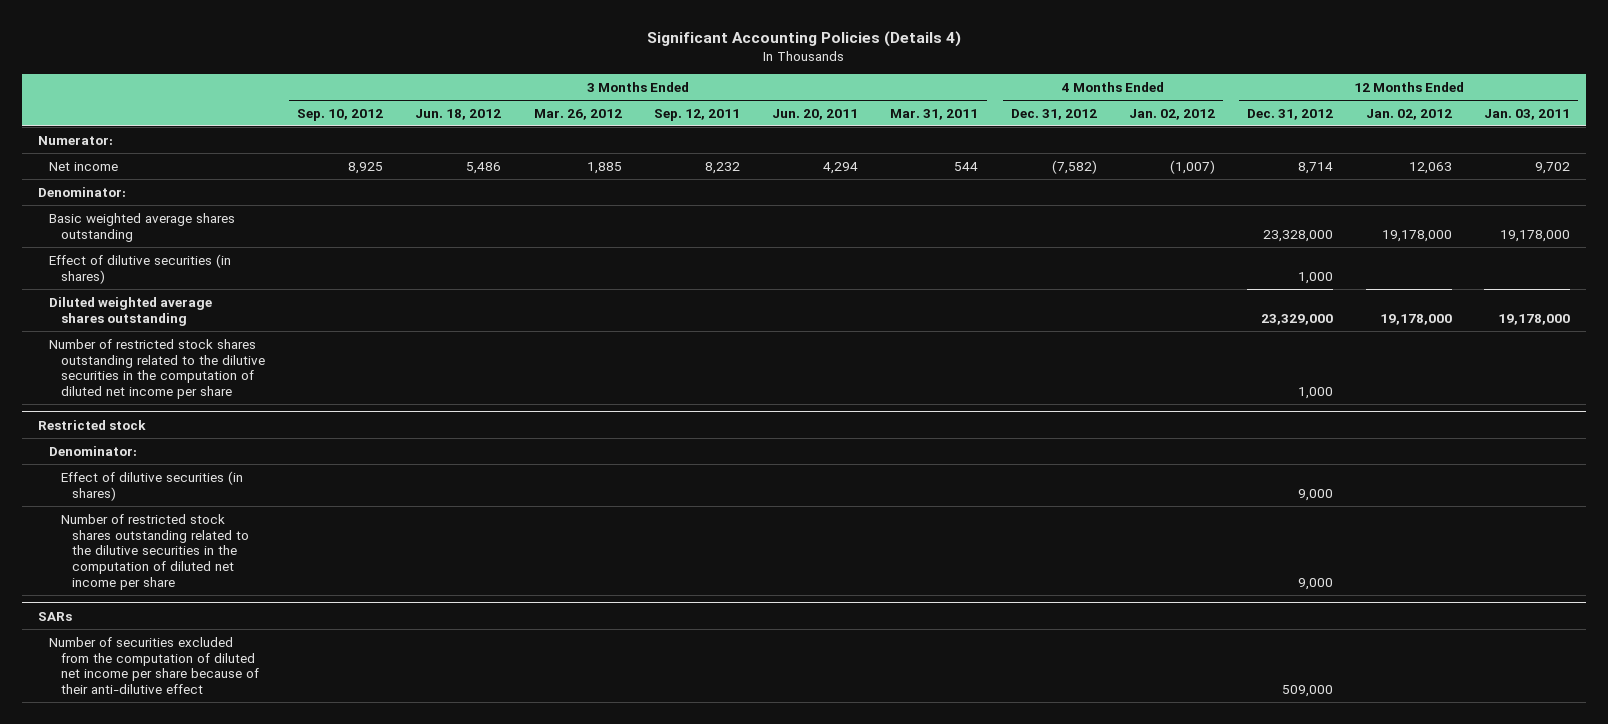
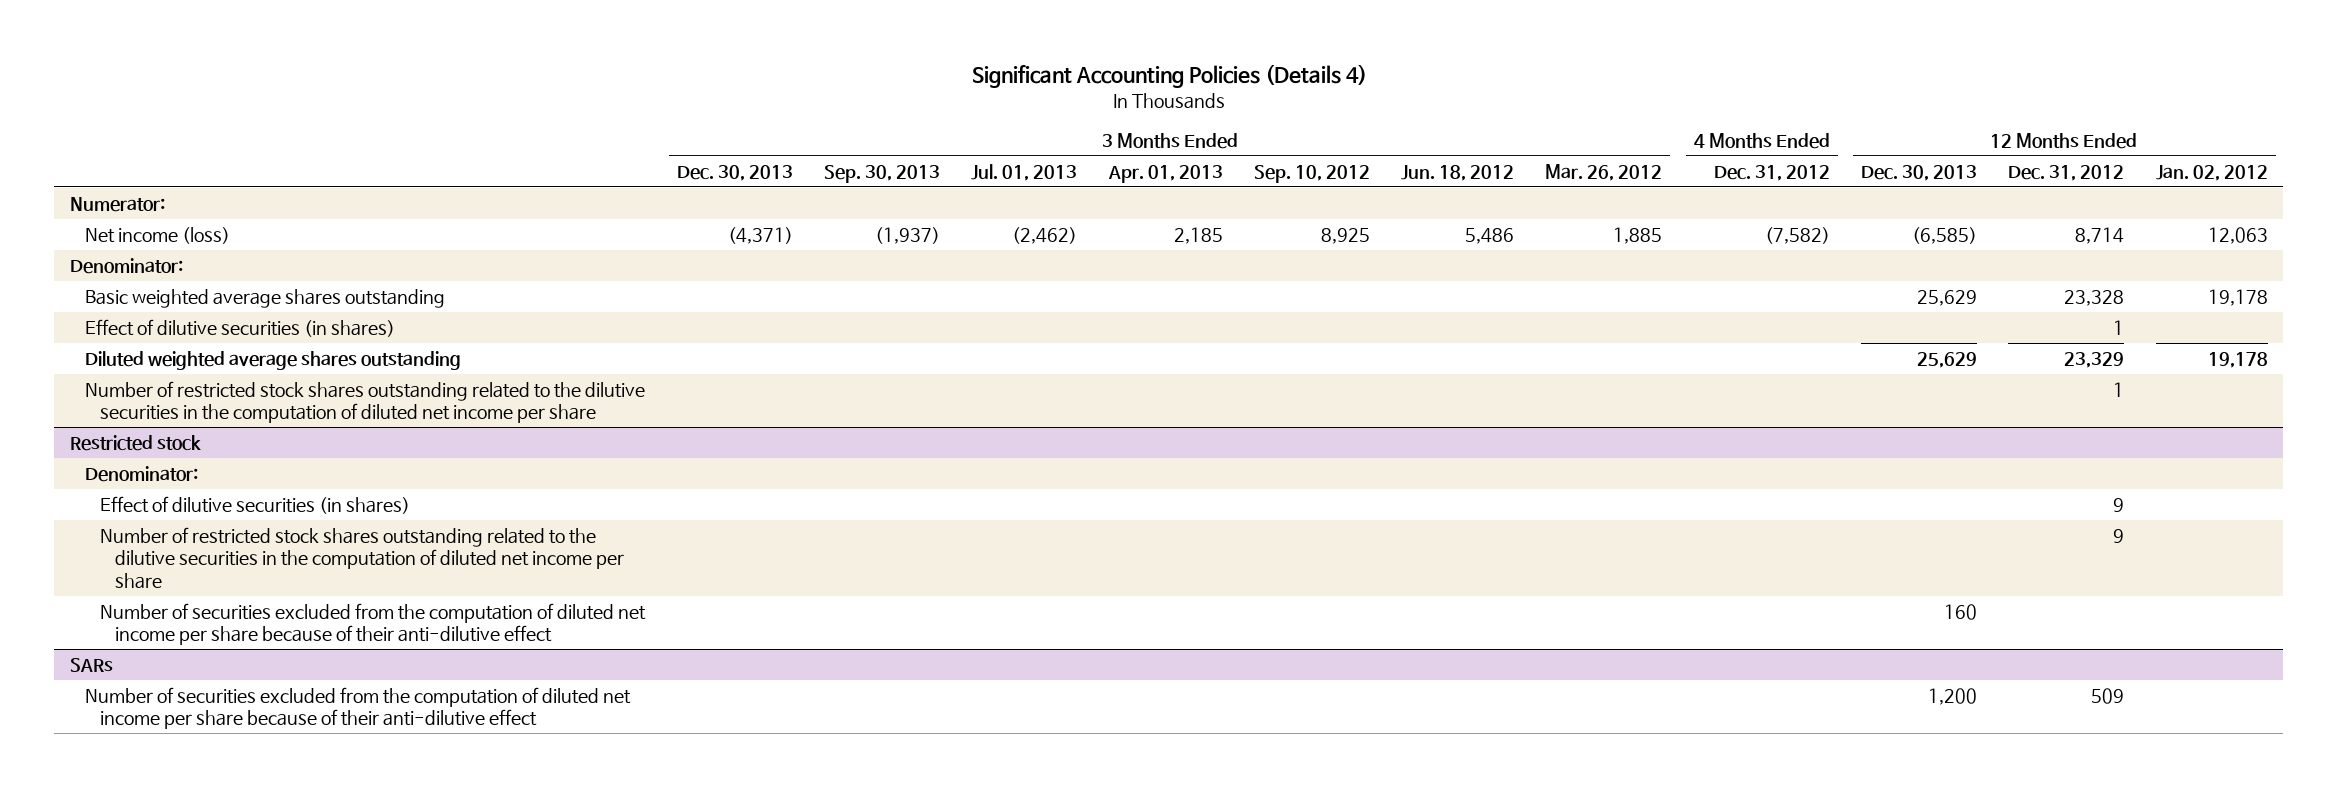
- | 3 Months Ended Sep. 10, 2012 | 3 Months Ended Jun. 18, 2012 | 3 Months Ended Mar. 26, 2012 | 3 Months Ended Sep. 12, 2011 | 3 Months Ended Jun. 20, 2011 | 3 Months Ended Mar. 31, 2011 | 4 Months Ended Dec. 31, 2012 | 4 Months Ended Jan. 02, 2012 | 12 Months Ended Dec. 31, 2012 | 12 Months Ended Jan. 02, 2012 | 12 Months Ended Jan. 03, 2011
+ | 3 Months Ended Dec. 30, 2013 | 3 Months Ended Sep. 30, 2013 | 3 Months Ended Jul. 01, 2013 | 3 Months Ended Apr. 01, 2013 | 3 Months Ended Sep. 10, 2012 | 3 Months Ended Jun. 18, 2012 | 3 Months Ended Mar. 26, 2012 | 4 Months Ended Dec. 31, 2012 | 12 Months Ended Dec. 30, 2013 | 12 Months Ended Dec. 31, 2012 | 12 Months Ended Jan. 02, 2012
- Net income | 8,925 | 5,486 | 1,885 | 8,232 | 4,294 | 544 | (7,582) | (1,007) | 8,714 | 12,063 | 9,702
+ Net income (loss) | (4,371) | (1,937) | (2,462) | 2,185 | 8,925 | 5,486 | 1,885 | (7,582) | (6,585) | 8,714 | 12,063
- Basic weighted average shares outstanding | | | | | | | | | 23,328,000 | 19,178,000 | 19,178,000
- Effect of dilutive securities (in shares) | | | | | | | | | 1,000 | |
- Diluted weighted average shares outstanding | | | | | | | | | 23,329,000 | 19,178,000 | 19,178,000
- Number of restricted stock shares outstanding related to the dilutive securities in the computation of diluted net income per share | | | | | | | | | 1,000 | |
+ Basic weighted average shares outstanding | | | | | | | | | 25,629 | 23,328 | 19,178
+ Effect of dilutive securities (in shares) | | | | | | | | | | 1 |
+ Diluted weighted average shares outstanding | | | | | | | | | 25,629 | 23,329 | 19,178
+ Number of restricted stock shares outstanding related to the dilutive securities in the computation of diluted net income per share | | | | | | | | | | 1 |
@ Restricted stock
- Effect of dilutive securities (in shares) | | | | | | | | | 9,000 | |
- Number of restricted stock shares outstanding related to the dilutive securities in the computation of diluted net income per share | | | | | | | | | 9,000 | |
+ Effect of dilutive securities (in shares) | | | | | | | | | | 9 |
+ Number of restricted stock shares outstanding related to the dilutive securities in the computation of diluted net income per share | | | | | | | | | | 9 |
+ Number of securities excluded from the computation of diluted net income per share because of their anti-dilutive effect | | | | | | | | | 160 | |
@ SARs
- Number of securities excluded from the computation of diluted net income per share because of their anti-dilutive effect | | | | | | | | | 509,000 | |
+ Number of securities excluded from the computation of diluted net income per share because of their anti-dilutive effect | | | | | | | | | 1,200 | 509 |

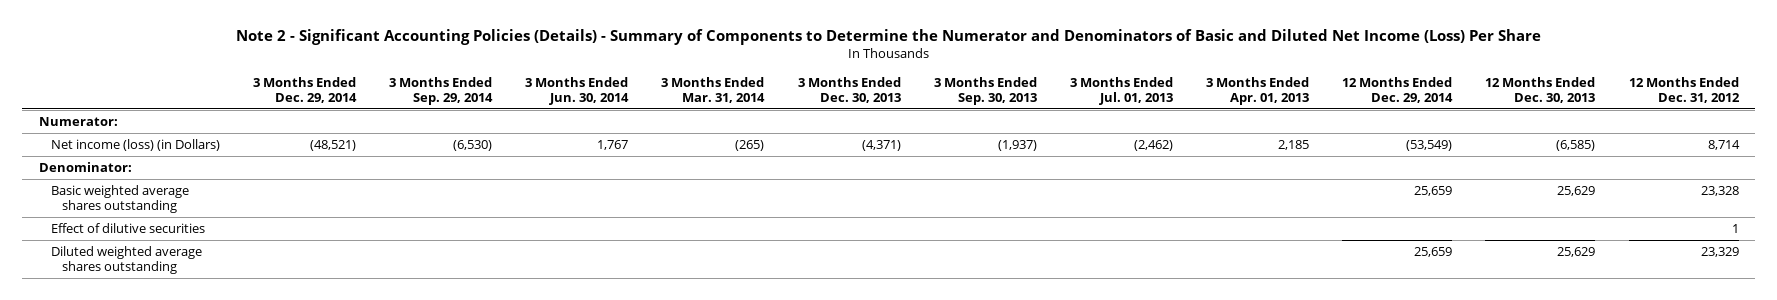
- Significant Accounting Policies (Details 4)
+ Note 2 - Significant Accounting Policies (Details) - Summary of Components to Determine the Numerator and Denominators of Basic and Diluted Net Income (Loss) Per Share
- | 3 Months Ended Dec. 30, 2013 | 3 Months Ended Sep. 30, 2013 | 3 Months Ended Jul. 01, 2013 | 3 Months Ended Apr. 01, 2013 | 3 Months Ended Sep. 10, 2012 | 3 Months Ended Jun. 18, 2012 | 3 Months Ended Mar. 26, 2012 | 4 Months Ended Dec. 31, 2012 | 12 Months Ended Dec. 30, 2013 | 12 Months Ended Dec. 31, 2012 | 12 Months Ended Jan. 02, 2012
+ | 3 Months Ended Dec. 29, 2014 | 3 Months Ended Sep. 29, 2014 | 3 Months Ended Jun. 30, 2014 | 3 Months Ended Mar. 31, 2014 | 3 Months Ended Dec. 30, 2013 | 3 Months Ended Sep. 30, 2013 | 3 Months Ended Jul. 01, 2013 | 3 Months Ended Apr. 01, 2013 | 12 Months Ended Dec. 29, 2014 | 12 Months Ended Dec. 30, 2013 | 12 Months Ended Dec. 31, 2012
- Net income (loss) | (4,371) | (1,937) | (2,462) | 2,185 | 8,925 | 5,486 | 1,885 | (7,582) | (6,585) | 8,714 | 12,063
+ Net income (loss) (in Dollars) | (48,521) | (6,530) | 1,767 | (265) | (4,371) | (1,937) | (2,462) | 2,185 | (53,549) | (6,585) | 8,714
- Effect of dilutive securities (in shares) | | | | | | | | | | 1 |
+ Effect of dilutive securities | | | | | | | | | | | 1
- Number of restricted stock shares outstanding related to the dilutive securities in the computation of diluted net income per share | | | | | | | | | | 1 |
- Restricted stock
- Denominator:
- Effect of dilutive securities (in shares) | | | | | | | | | | 9 |
- Number of restricted stock shares outstanding related to the dilutive securities in the computation of diluted net income per share | | | | | | | | | | 9 |
- Number of securities excluded from the computation of diluted net income per share because of their anti-dilutive effect | | | | | | | | | 160 | |
- SARs
- Number of securities excluded from the computation of diluted net income per share because of their anti-dilutive effect | | | | | | | | | 1,200 | 509 |

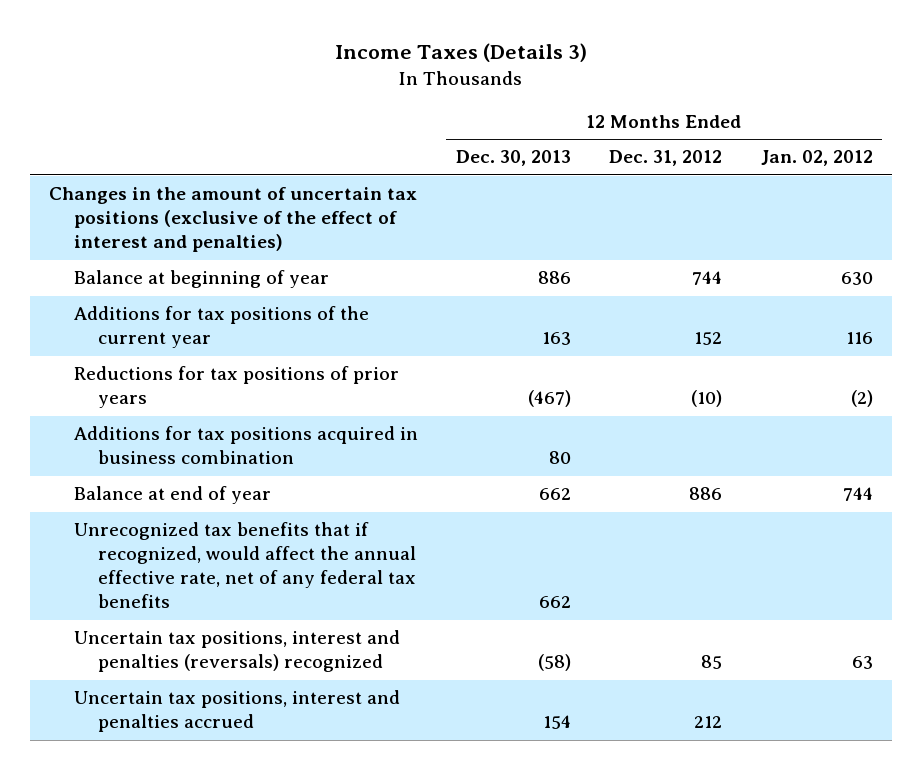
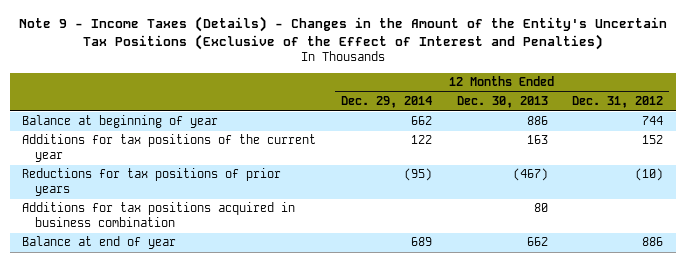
- Income Taxes (Details 3)
+ Note 9 - Income Taxes (Details) - Changes in the Amount of the Entity's Uncertain Tax Positions (Exclusive of the Effect of Interest and Penalties)
- | 12 Months Ended Dec. 30, 2013 | 12 Months Ended Dec. 31, 2012 | 12 Months Ended Jan. 02, 2012
+ | 12 Months Ended Dec. 29, 2014 | 12 Months Ended Dec. 30, 2013 | 12 Months Ended Dec. 31, 2012
- Changes in the amount of uncertain tax positions (exclusive of the effect of interest and penalties)
- Unrecognized tax benefits that if recognized, would affect the annual effective rate, net of any federal tax benefits | 662 | |
- Uncertain tax positions, interest and penalties (reversals) recognized | (58) | 85 | 63
- Uncertain tax positions, interest and penalties accrued | 154 | 212 |

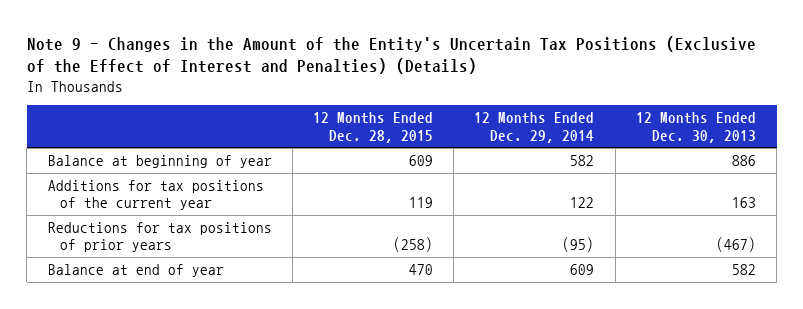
- Note 9 - Income Taxes (Details) - Changes in the Amount of the Entity's Uncertain Tax Positions (Exclusive of the Effect of Interest and Penalties)
+ Note 9 - Changes in the Amount of the Entity's Uncertain Tax Positions (Exclusive of the Effect of Interest and Penalties) (Details)
- | 12 Months Ended Dec. 29, 2014 | 12 Months Ended Dec. 30, 2013 | 12 Months Ended Dec. 31, 2012
+ | 12 Months Ended Dec. 28, 2015 | 12 Months Ended Dec. 29, 2014 | 12 Months Ended Dec. 30, 2013
- Balance at beginning of year | 662 | 886 | 744
+ Balance at beginning of year | 609 | 582 | 886
- Additions for tax positions acquired in business combination | | 80 |
- Balance at end of year | 689 | 662 | 886
+ Balance at end of year | 470 | 609 | 582

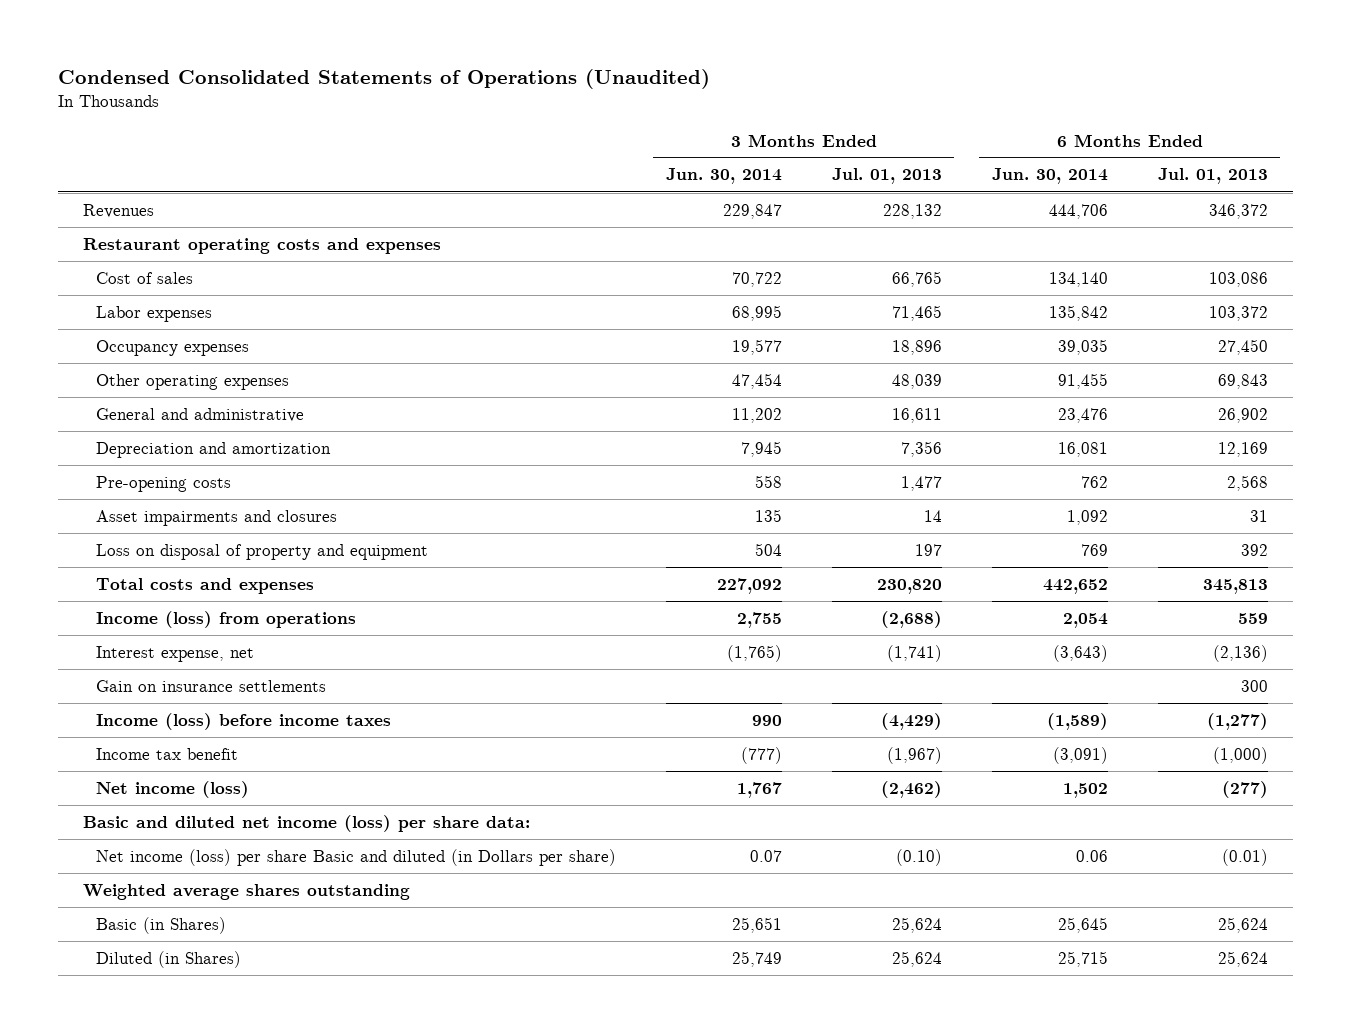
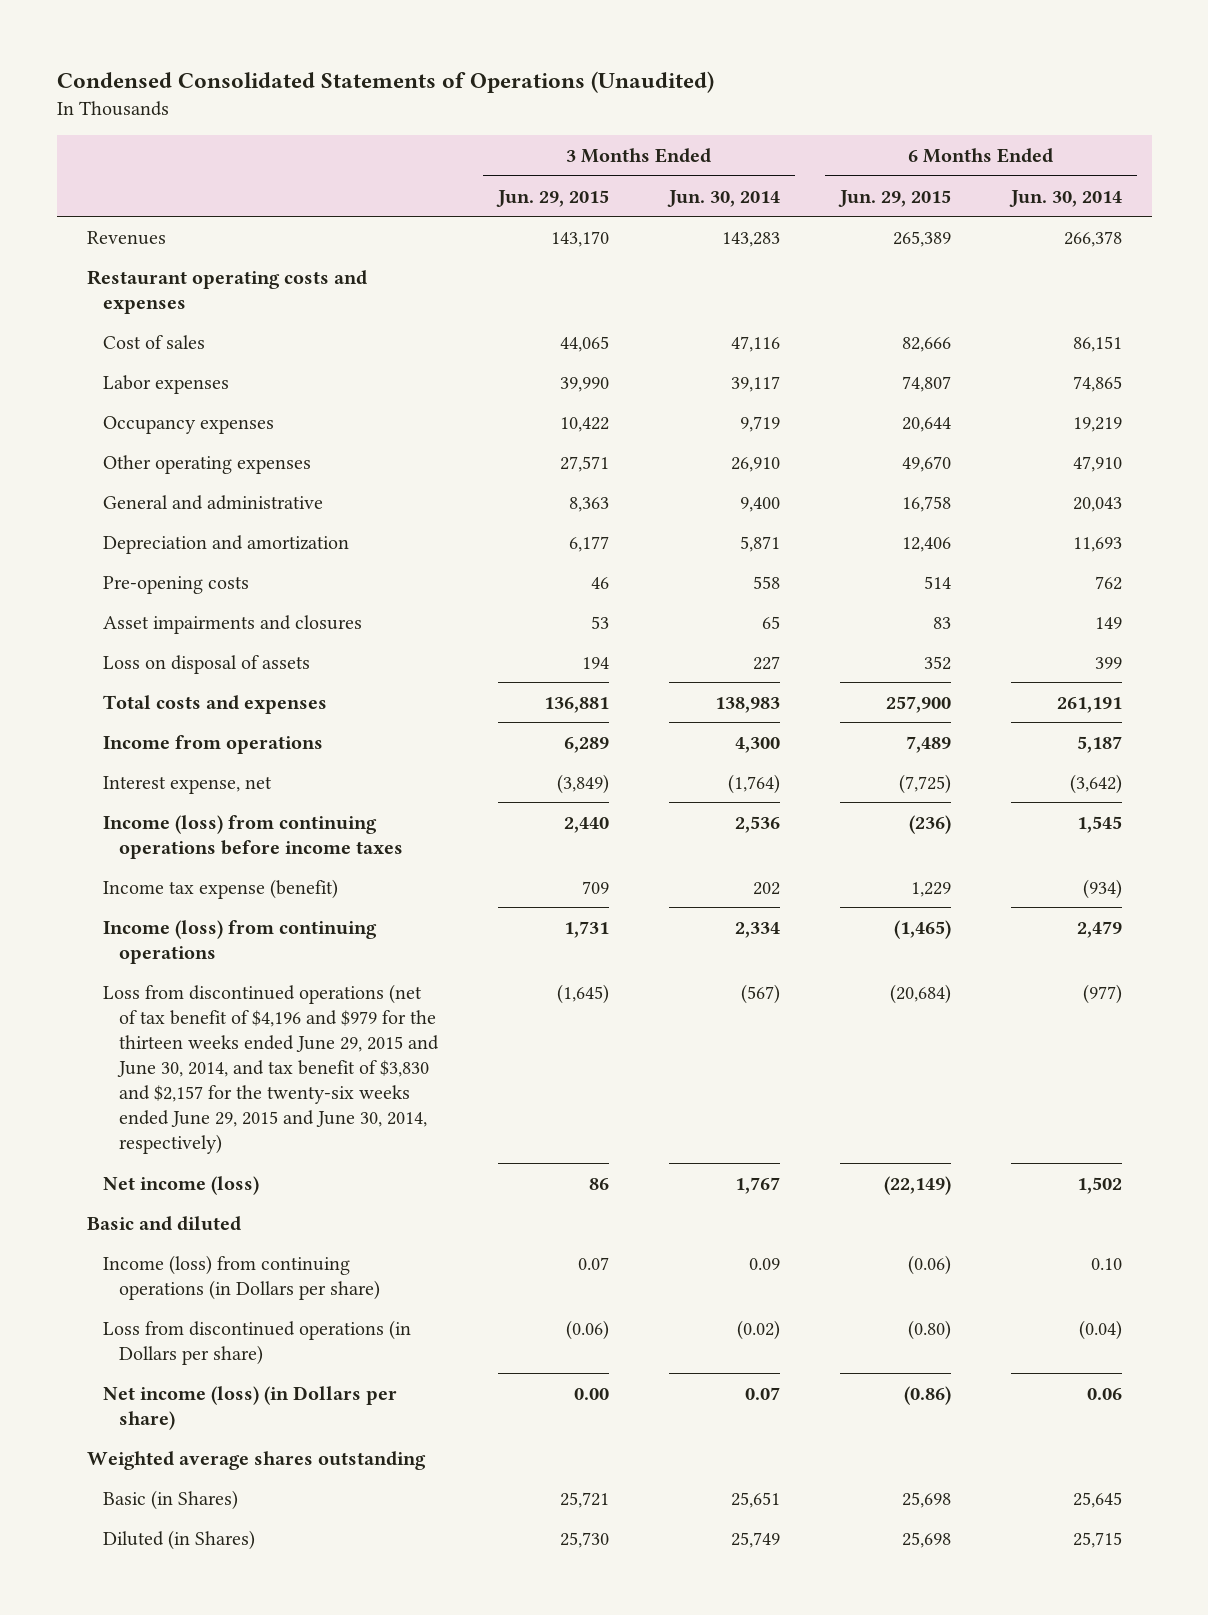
- | 3 Months Ended Jun. 30, 2014 | 3 Months Ended Jul. 01, 2013 | 6 Months Ended Jun. 30, 2014 | 6 Months Ended Jul. 01, 2013
+ | 3 Months Ended Jun. 29, 2015 | 3 Months Ended Jun. 30, 2014 | 6 Months Ended Jun. 29, 2015 | 6 Months Ended Jun. 30, 2014
- Revenues | 229,847 | 228,132 | 444,706 | 346,372
+ Revenues | 143,170 | 143,283 | 265,389 | 266,378
- Cost of sales | 70,722 | 66,765 | 134,140 | 103,086
- Labor expenses | 68,995 | 71,465 | 135,842 | 103,372
- Occupancy expenses | 19,577 | 18,896 | 39,035 | 27,450
- Other operating expenses | 47,454 | 48,039 | 91,455 | 69,843
- General and administrative | 11,202 | 16,611 | 23,476 | 26,902
- Depreciation and amortization | 7,945 | 7,356 | 16,081 | 12,169
+ Cost of sales | 44,065 | 47,116 | 82,666 | 86,151
+ Labor expenses | 39,990 | 39,117 | 74,807 | 74,865
+ Occupancy expenses | 10,422 | 9,719 | 20,644 | 19,219
+ Other operating expenses | 27,571 | 26,910 | 49,670 | 47,910
+ General and administrative | 8,363 | 9,400 | 16,758 | 20,043
+ Depreciation and amortization | 6,177 | 5,871 | 12,406 | 11,693
- Asset impairments and closures | 135 | 14 | 1,092 | 31
- Loss on disposal of property and equipment | 504 | 197 | 769 | 392
- Total costs and expenses | 227,092 | 230,820 | 442,652 | 345,813
- Income (loss) from operations | 2,755 | (2,688) | 2,054 | 559
- Interest expense, net | (1,765) | (1,741) | (3,643) | (2,136)
- Gain on insurance settlements | | | | 300
- Income (loss) before income taxes | 990 | (4,429) | (1,589) | (1,277)
- Income tax benefit | (777) | (1,967) | (3,091) | (1,000)
+ Asset impairments and closures | 53 | 65 | 83 | 149
+ Loss on disposal of assets | 194 | 227 | 352 | 399
+ Total costs and expenses | 136,881 | 138,983 | 257,900 | 261,191
+ Income from operations | 6,289 | 4,300 | 7,489 | 5,187
+ Interest expense, net | (3,849) | (1,764) | (7,725) | (3,642)
+ Income (loss) from continuing operations before income taxes | 2,440 | 2,536 | (236) | 1,545
+ Income tax expense (benefit) | 709 | 202 | 1,229 | (934)
+ Income (loss) from continuing operations | 1,731 | 2,334 | (1,465) | 2,479
+ Loss from discontinued operations (net of tax benefit of $4,196 and $979 for the thirteen weeks ended June 29, 2015 and June 30, 2014, and tax benefit of $3,830 and $2,157 for the twenty-six weeks ended June 29, 2015 and June 30, 2014, respectively) | (1,645) | (567) | (20,684) | (977)
- Basic and diluted net income (loss) per share data:
- Net income (loss) per share Basic and diluted (in Dollars per share) | 0.07 | (0.10) | 0.06 | (0.01)
+ Basic and diluted
+ Income (loss) from continuing operations (in Dollars per share) | 0.07 | 0.09 | (0.06) | 0.10
+ Loss from discontinued operations (in Dollars per share) | (0.06) | (0.02) | (0.80) | (0.04)
+ Net income (loss) (in Dollars per share) | 0.00 | 0.07 | (0.86) | 0.06

